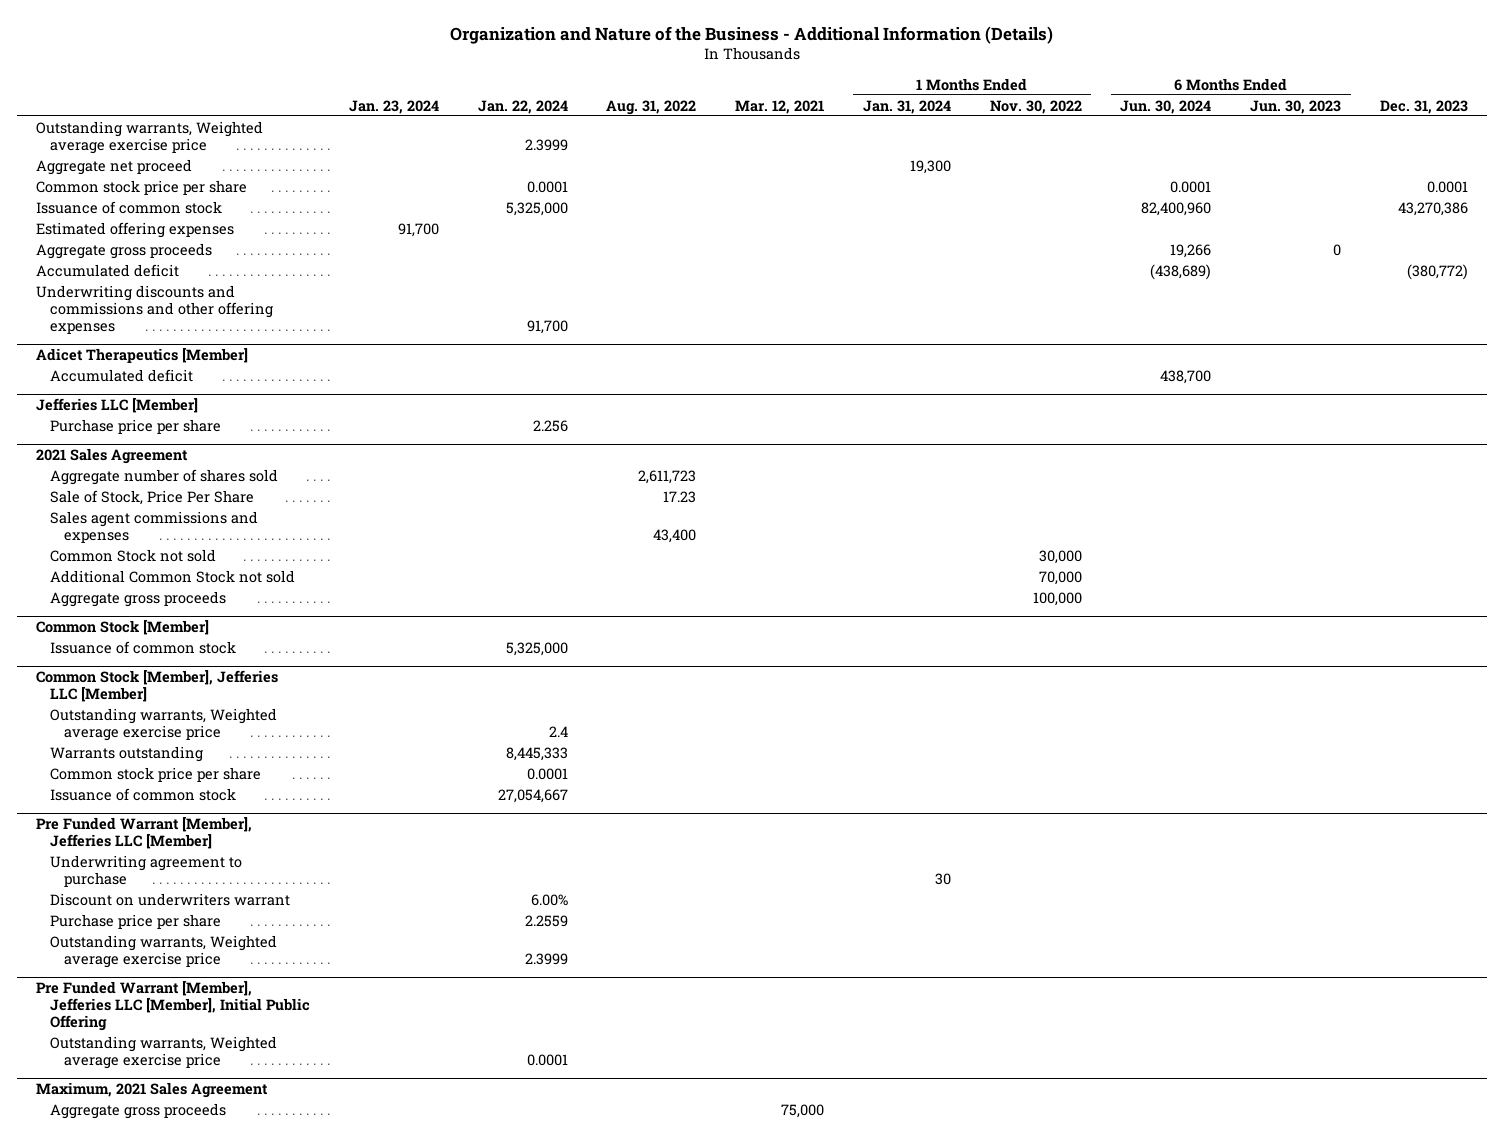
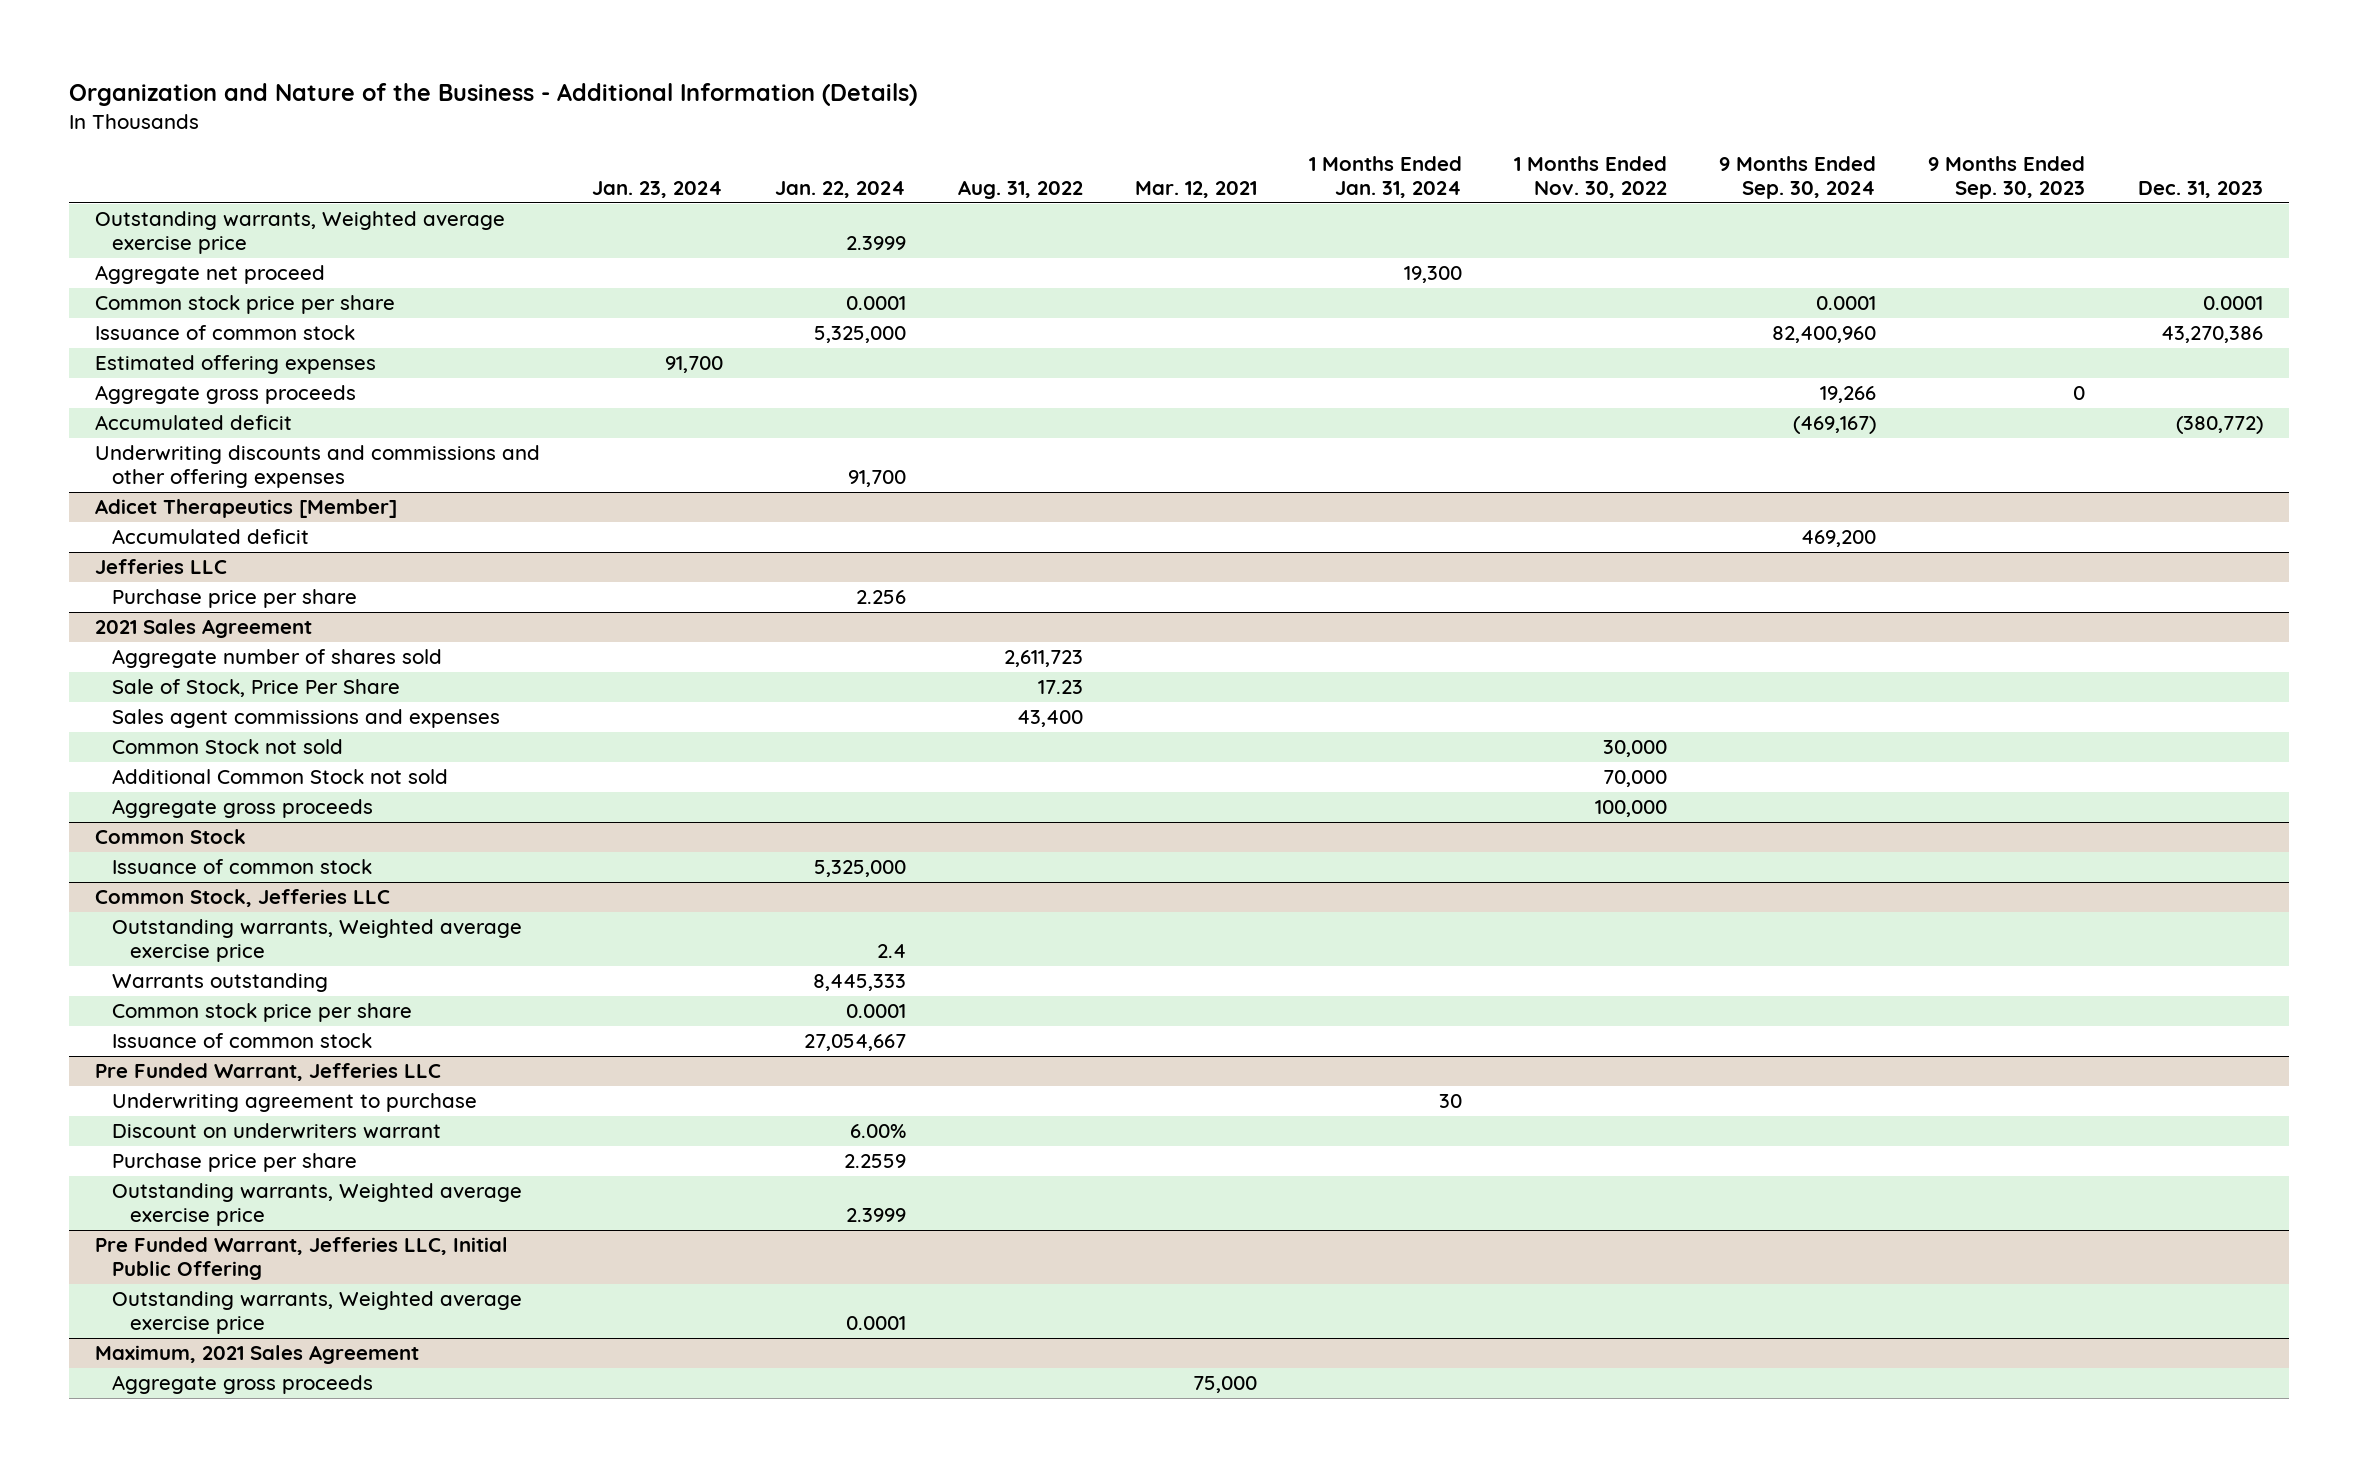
- | Jan. 23, 2024 | Jan. 22, 2024 | Aug. 31, 2022 | Mar. 12, 2021 | 1 Months Ended Jan. 31, 2024 | 1 Months Ended Nov. 30, 2022 | 6 Months Ended Jun. 30, 2024 | 6 Months Ended Jun. 30, 2023 | Dec. 31, 2023
+ | Jan. 23, 2024 | Jan. 22, 2024 | Aug. 31, 2022 | Mar. 12, 2021 | 1 Months Ended Jan. 31, 2024 | 1 Months Ended Nov. 30, 2022 | 9 Months Ended Sep. 30, 2024 | 9 Months Ended Sep. 30, 2023 | Dec. 31, 2023
- Jefferies LLC [Member]
+ Jefferies LLC
- Common Stock [Member]
+ Common Stock
- Common Stock [Member], Jefferies LLC [Member]
+ Common Stock, Jefferies LLC
- Pre Funded Warrant [Member], Jefferies LLC [Member]
+ Pre Funded Warrant, Jefferies LLC
- Pre Funded Warrant [Member], Jefferies LLC [Member], Initial Public Offering
+ Pre Funded Warrant, Jefferies LLC, Initial Public Offering

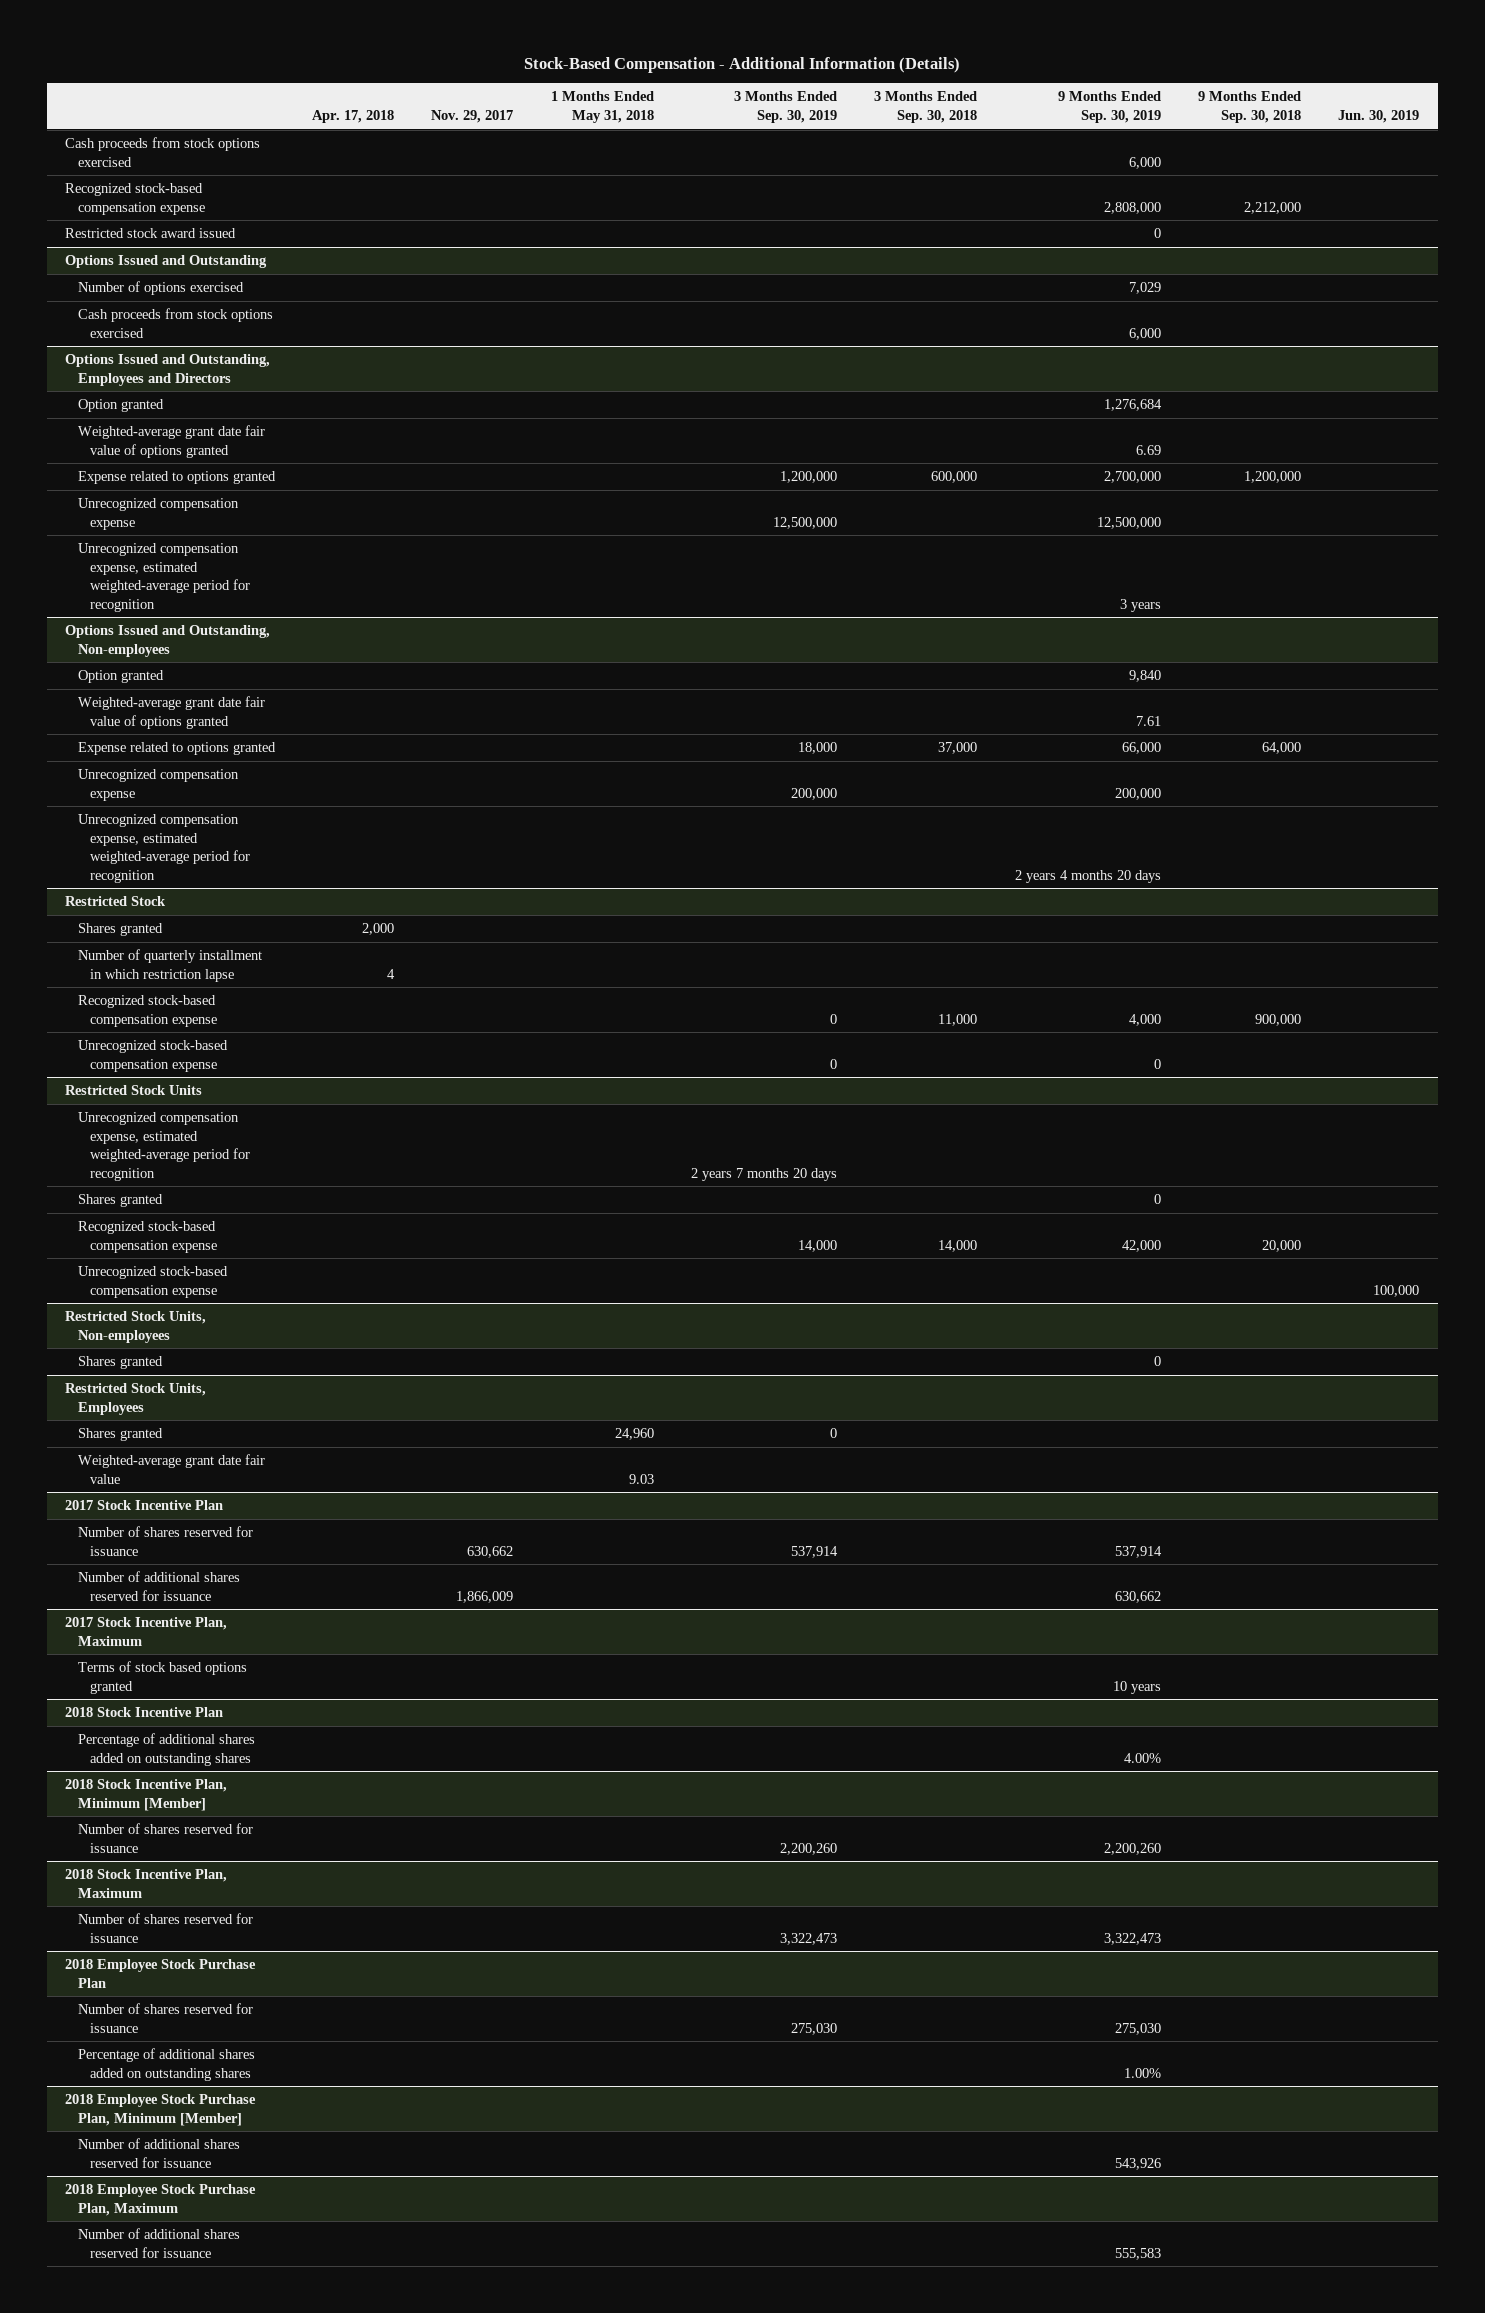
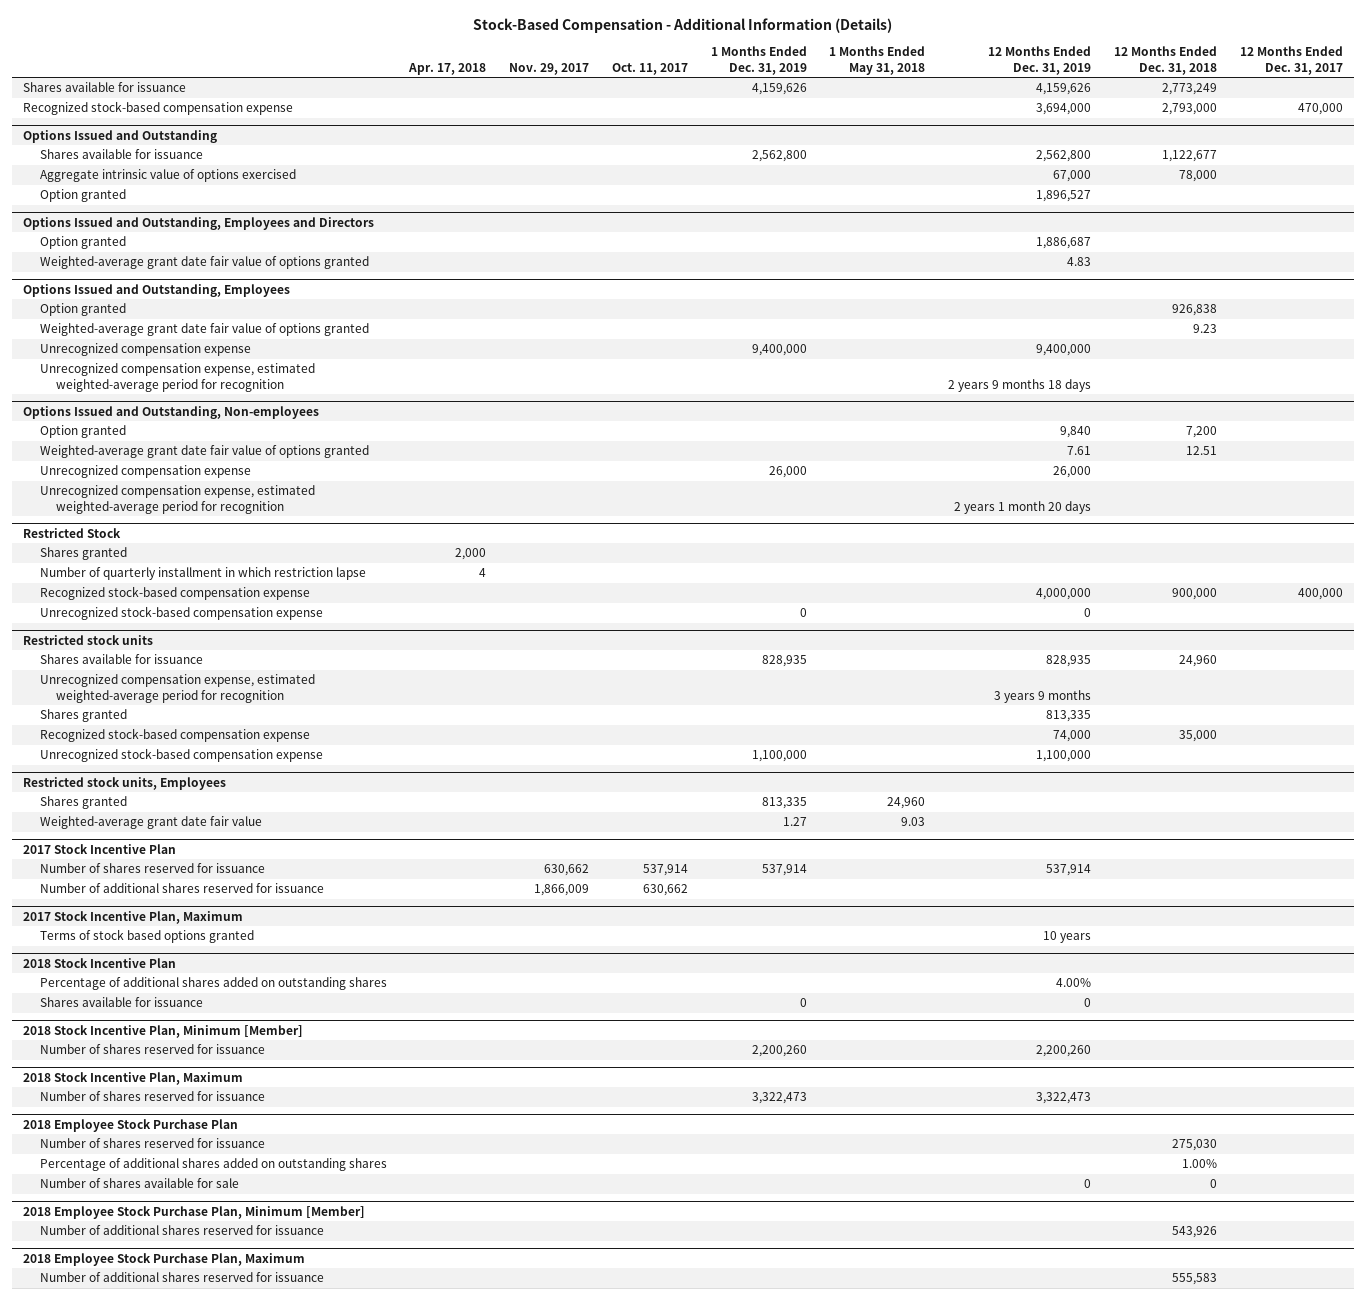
- | Apr. 17, 2018 | Nov. 29, 2017 | 1 Months Ended May 31, 2018 | 3 Months Ended Sep. 30, 2019 | 3 Months Ended Sep. 30, 2018 | 9 Months Ended Sep. 30, 2019 | 9 Months Ended Sep. 30, 2018 | Jun. 30, 2019
+ | Apr. 17, 2018 | Nov. 29, 2017 | Oct. 11, 2017 | 1 Months Ended Dec. 31, 2019 | 1 Months Ended May 31, 2018 | 12 Months Ended Dec. 31, 2019 | 12 Months Ended Dec. 31, 2018 | 12 Months Ended Dec. 31, 2017
- Cash proceeds from stock options exercised | | | | | | 6,000 | |
+ Shares available for issuance | | | | 4,159,626 | | 4,159,626 | 2,773,249 |
- Restricted stock award issued | | | | | | 0 | |
@ Options Issued and Outstanding
- Number of options exercised | | | | | | 7,029 | |
- Cash proceeds from stock options exercised | | | | | | 6,000 | |
+ Shares available for issuance | | | | 2,562,800 | | 2,562,800 | 1,122,677 |
+ Aggregate intrinsic value of options exercised | | | | | | 67,000 | 78,000 |
+ Option granted | | | | | | 1,896,527 | |
@ Options Issued and Outstanding, Employees and Directors
- Expense related to options granted | | | | 1,200,000 | 600,000 | 2,700,000 | 1,200,000 |
- Unrecognized compensation expense | | | | 12,500,000 | | 12,500,000 | |
- Unrecognized compensation expense, estimated weighted-average period for recognition | | | | | | 3 years | |
+ Options Issued and Outstanding, Employees
+ Option granted | | | | | | | 926,838 |
+ Weighted-average grant date fair value of options granted | | | | | | | 9.23 |
+ Unrecognized compensation expense | | | | 9,400,000 | | 9,400,000 | |
+ Unrecognized compensation expense, estimated weighted-average period for recognition | | | | | | 2 years 9 months 18 days | |
@ Options Issued and Outstanding, Non-employees
- Expense related to options granted | | | | 18,000 | 37,000 | 66,000 | 64,000 |
- Restricted Stock Units
+ Restricted stock units
+ Shares available for issuance | | | | 828,935 | | 828,935 | 24,960 |
- Restricted Stock Units, Non-employees
- Shares granted | | | | | | 0 | |
- Restricted Stock Units, Employees
+ Restricted stock units, Employees
@ 2018 Stock Incentive Plan
+ Shares available for issuance | | | | 0 | | 0 | |
@ 2018 Employee Stock Purchase Plan
+ Number of shares available for sale | | | | | | 0 | 0 |

